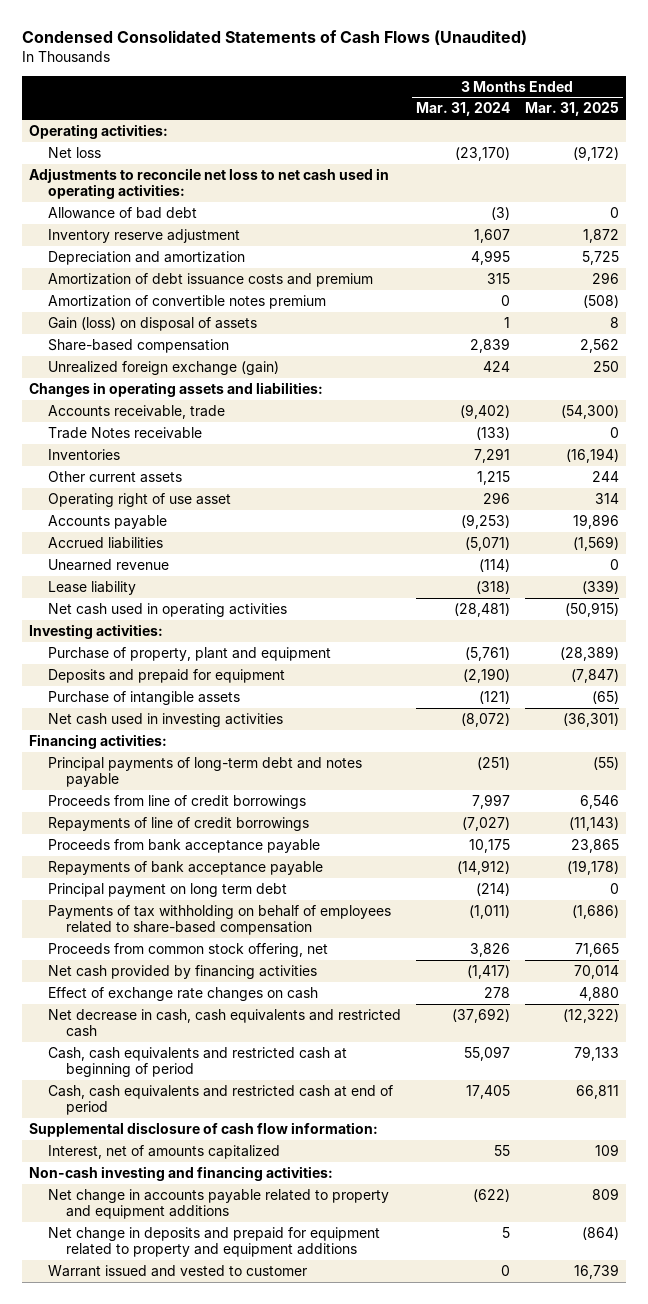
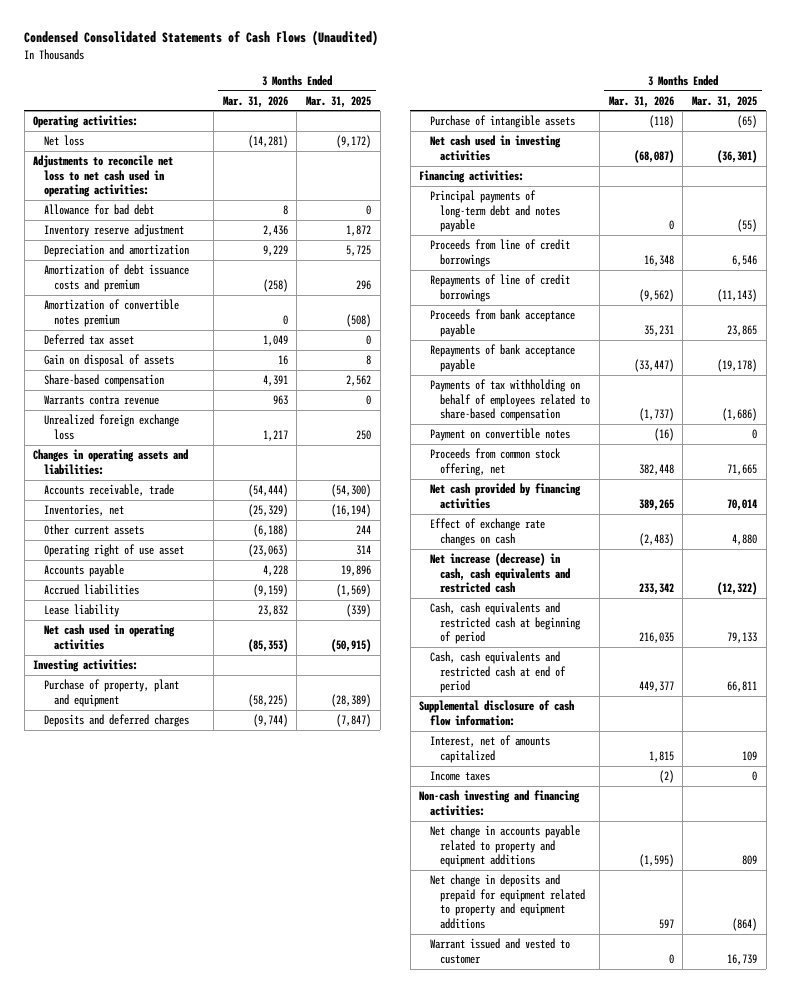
- | 3 Months Ended Mar. 31, 2024 | 3 Months Ended Mar. 31, 2025
+ | 3 Months Ended Mar. 31, 2026 | 3 Months Ended Mar. 31, 2025
- Allowance of bad debt | (3) | 0
+ Allowance for bad debt | 8 | 0
- Gain (loss) on disposal of assets | 1 | 8
+ Deferred tax asset | 1,049 | 0
+ Gain on disposal of assets | 16 | 8
- Unrealized foreign exchange (gain) | 424 | 250
+ Warrants contra revenue | 963 | 0
+ Unrealized foreign exchange loss | 1,217 | 250
- Trade Notes receivable | (133) | 0
- Inventories | 7,291 | (16,194)
+ Inventories, net | (25,329) | (16,194)
- Unearned revenue | (114) | 0
- Deposits and prepaid for equipment | (2,190) | (7,847)
+ Deposits and deferred charges | (9,744) | (7,847)
- Principal payment on long term debt | (214) | 0
+ Payment on convertible notes | (16) | 0
- Net decrease in cash, cash equivalents and restricted cash | (37,692) | (12,322)
+ Net increase (decrease) in cash, cash equivalents and restricted cash | 233,342 | (12,322)
+ Income taxes | (2) | 0

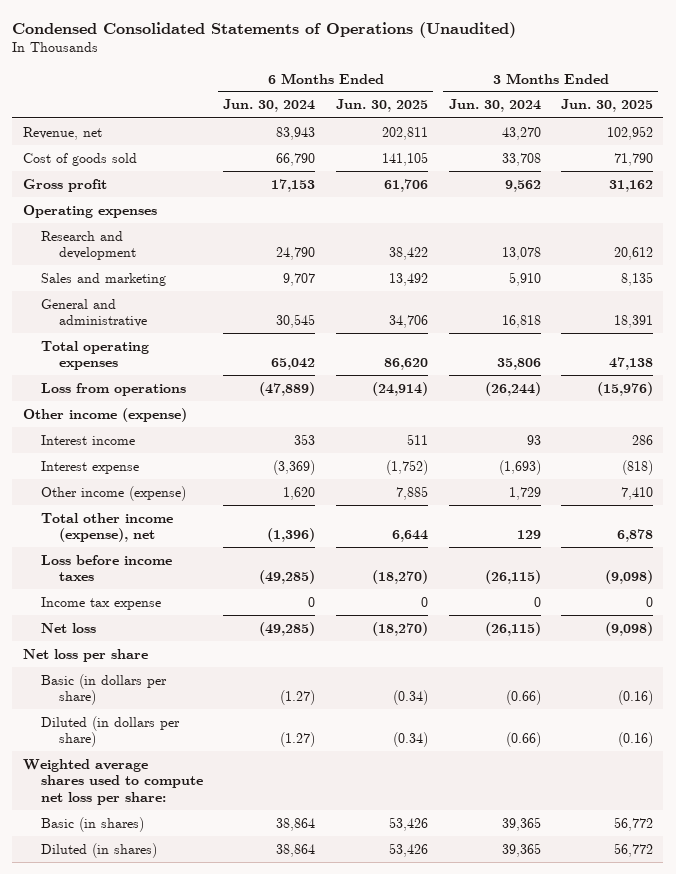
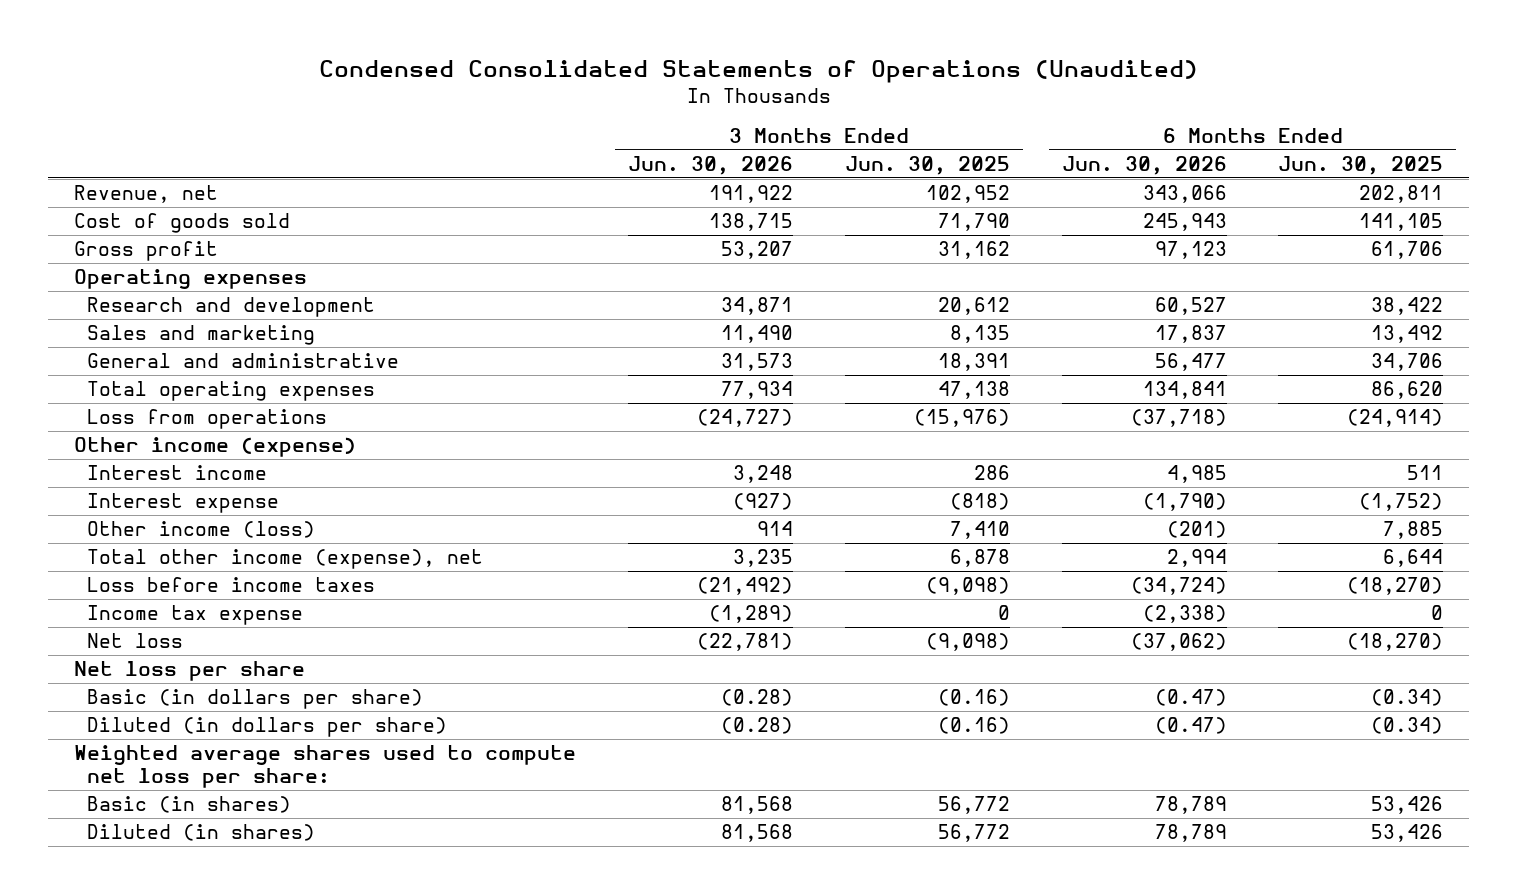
- | 6 Months Ended Jun. 30, 2024 | 6 Months Ended Jun. 30, 2025 | 3 Months Ended Jun. 30, 2024 | 3 Months Ended Jun. 30, 2025
+ | 3 Months Ended Jun. 30, 2026 | 3 Months Ended Jun. 30, 2025 | 6 Months Ended Jun. 30, 2026 | 6 Months Ended Jun. 30, 2025
- Other income (expense) | 1,620 | 7,885 | 1,729 | 7,410
+ Other income (loss) | 914 | 7,410 | (201) | 7,885

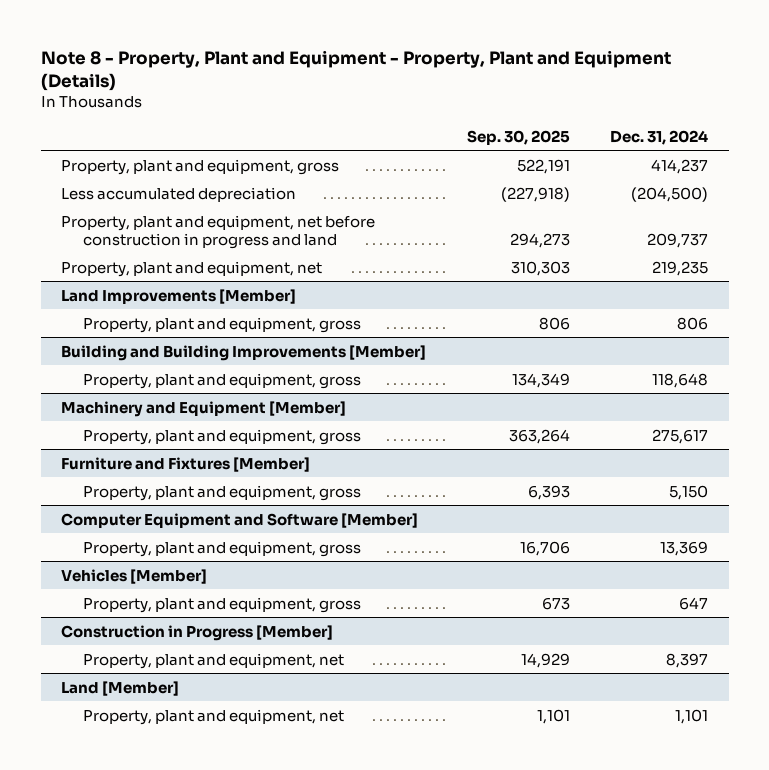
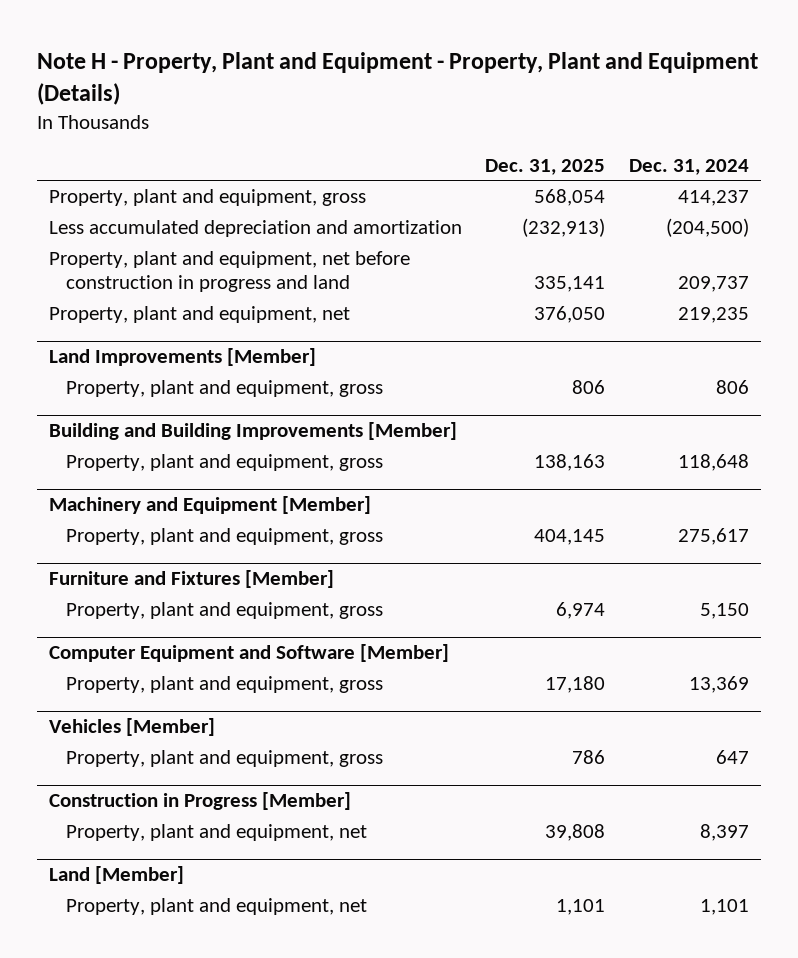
- Note 8 - Property, Plant and Equipment - Property, Plant and Equipment (Details)
+ Note H - Property, Plant and Equipment - Property, Plant and Equipment (Details)
- | Sep. 30, 2025 | Dec. 31, 2024
+ | Dec. 31, 2025 | Dec. 31, 2024
- Less accumulated depreciation | (227,918) | (204,500)
+ Less accumulated depreciation and amortization | (232,913) | (204,500)

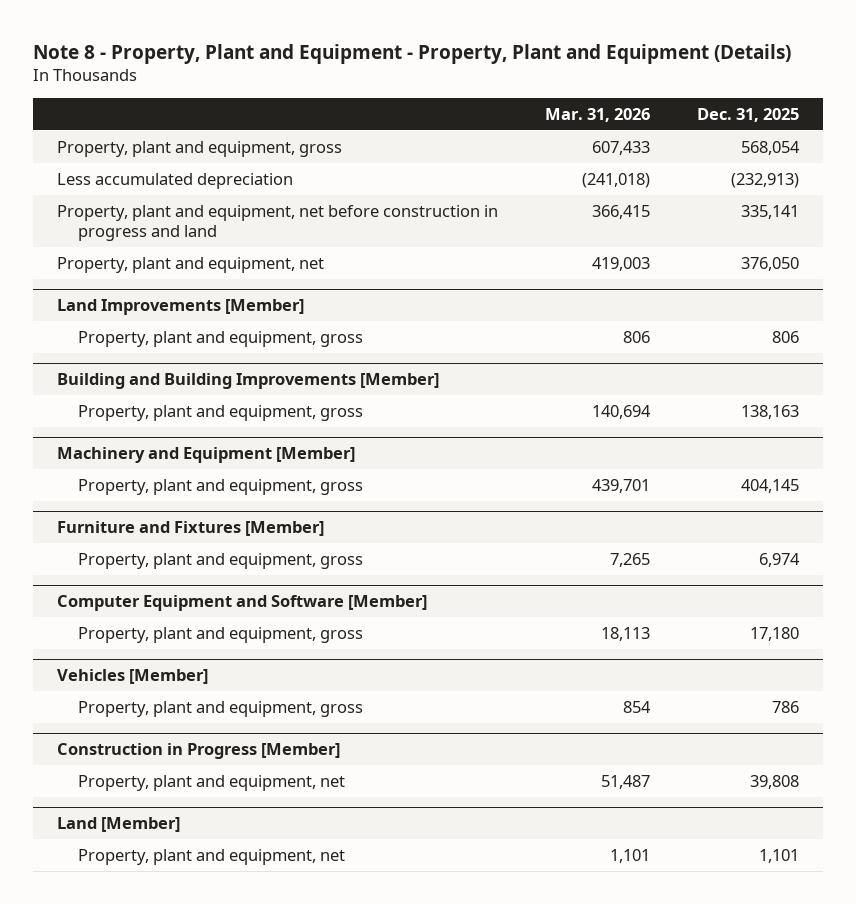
- Note H - Property, Plant and Equipment - Property, Plant and Equipment (Details)
+ Note 8 - Property, Plant and Equipment - Property, Plant and Equipment (Details)
- | Dec. 31, 2025 | Dec. 31, 2024
+ | Mar. 31, 2026 | Dec. 31, 2025
- Less accumulated depreciation and amortization | (232,913) | (204,500)
+ Less accumulated depreciation | (241,018) | (232,913)

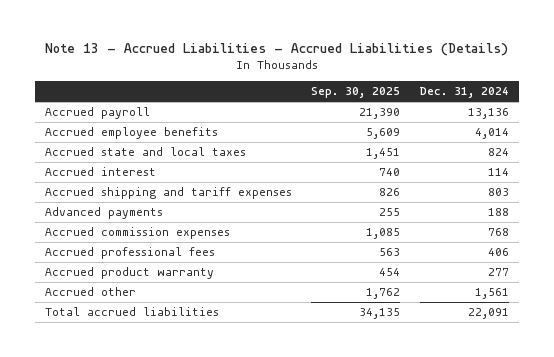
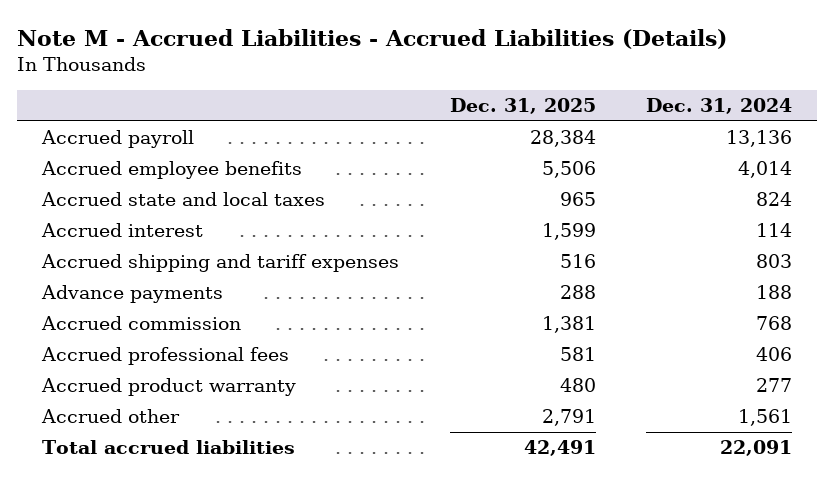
- Note 13 - Accrued Liabilities - Accrued Liabilities (Details)
+ Note M - Accrued Liabilities - Accrued Liabilities (Details)
- | Sep. 30, 2025 | Dec. 31, 2024
+ | Dec. 31, 2025 | Dec. 31, 2024
- Advanced payments | 255 | 188
- Accrued commission expenses | 1,085 | 768
+ Advance payments | 288 | 188
+ Accrued commission | 1,381 | 768

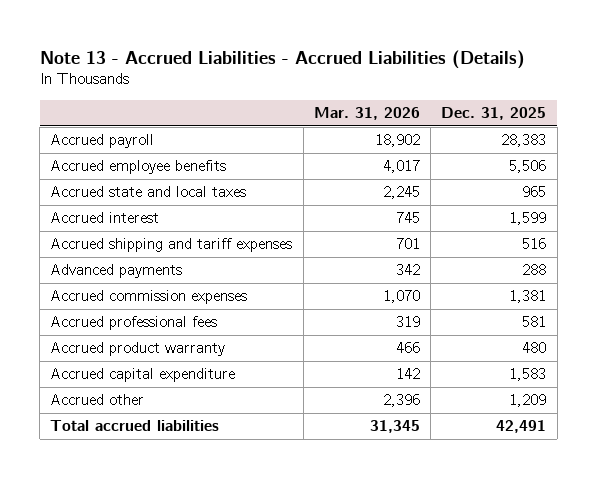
- Note M - Accrued Liabilities - Accrued Liabilities (Details)
+ Note 13 - Accrued Liabilities - Accrued Liabilities (Details)
- | Dec. 31, 2025 | Dec. 31, 2024
+ | Mar. 31, 2026 | Dec. 31, 2025
- Accrued payroll | 28,384 | 13,136
+ Accrued payroll | 18,902 | 28,383
- Advance payments | 288 | 188
- Accrued commission | 1,381 | 768
+ Advanced payments | 342 | 288
+ Accrued commission expenses | 1,070 | 1,381
- Accrued other | 2,791 | 1,561
+ Accrued capital expenditure | 142 | 1,583
+ Accrued other | 2,396 | 1,209

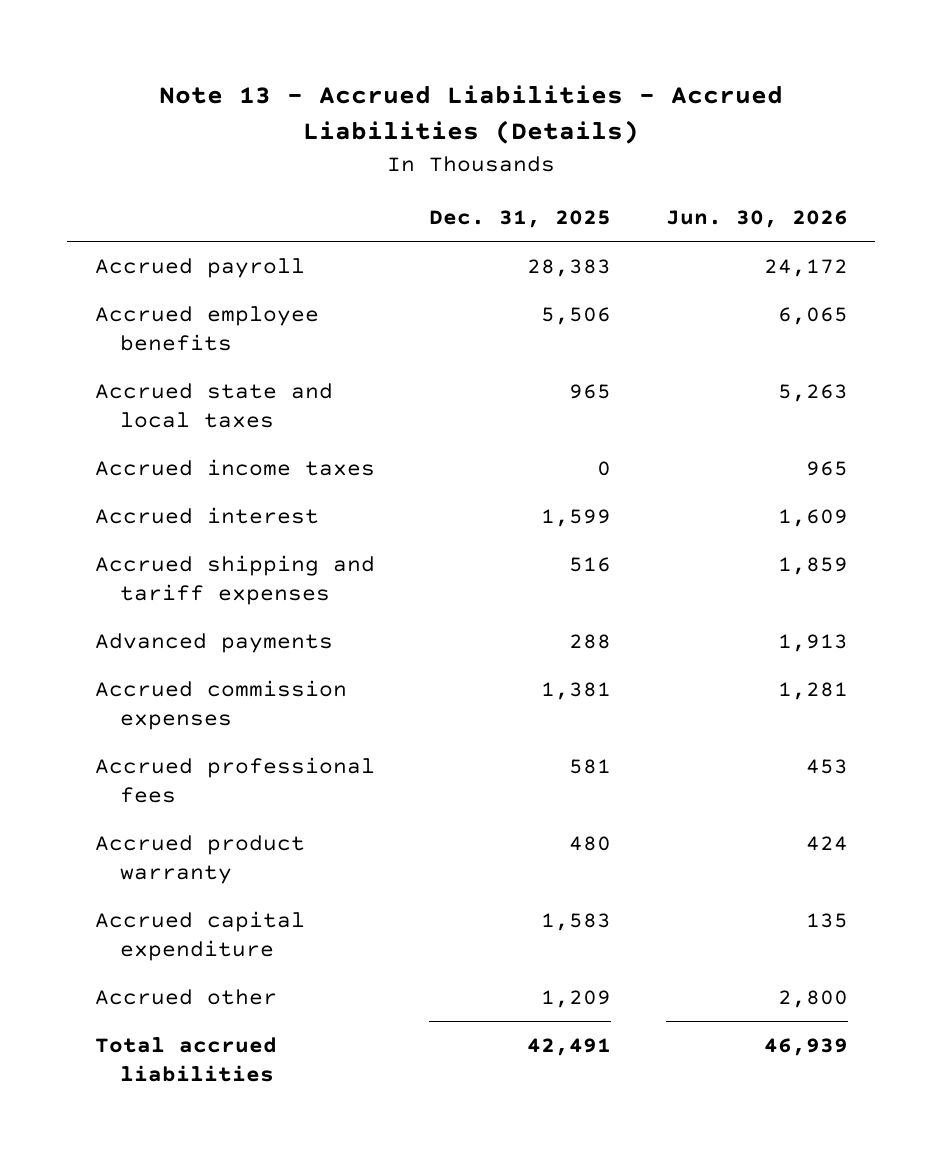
- | Mar. 31, 2026 | Dec. 31, 2025
+ | Dec. 31, 2025 | Jun. 30, 2026
+ Accrued income taxes | 0 | 965

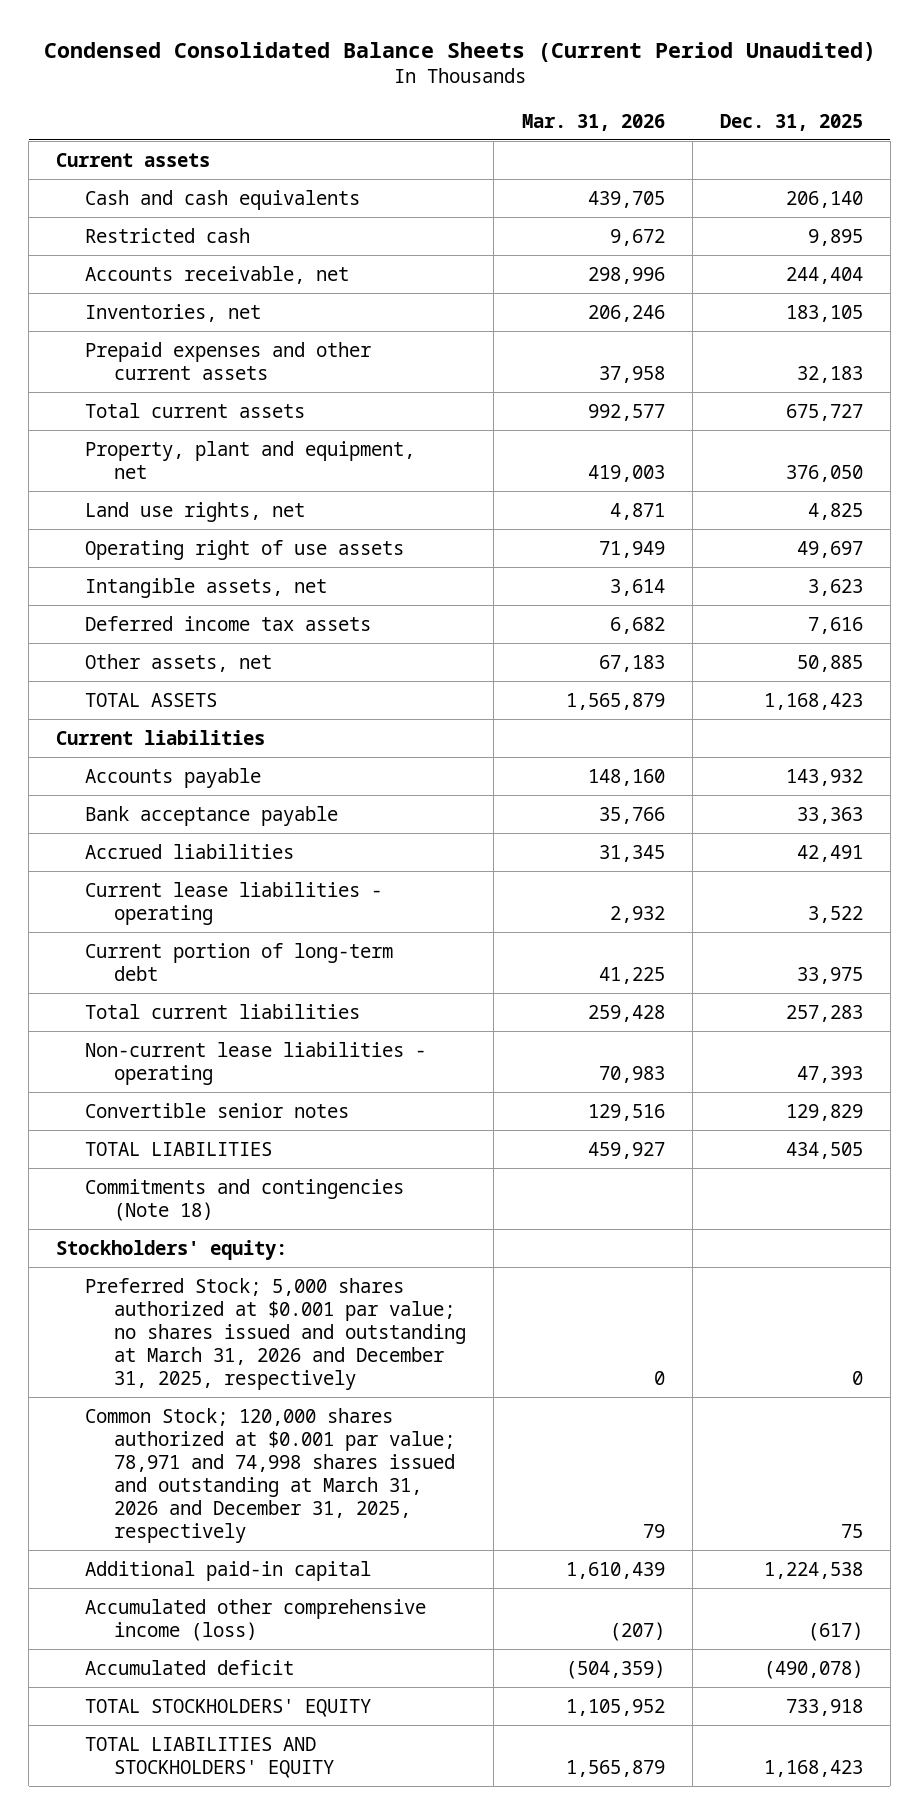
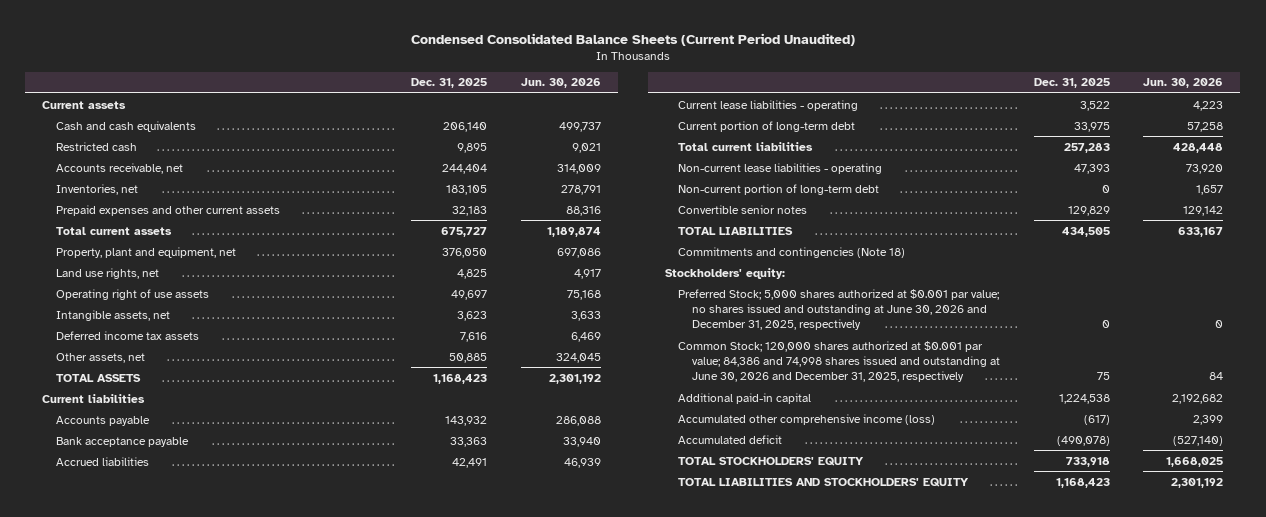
- | Mar. 31, 2026 | Dec. 31, 2025
+ | Dec. 31, 2025 | Jun. 30, 2026
+ Non-current portion of long-term debt | 0 | 1,657
- Preferred Stock; 5,000 shares authorized at $0.001 par value; no shares issued and outstanding at March 31, 2026 and December 31, 2025, respectively | 0 | 0
- Common Stock; 120,000 shares authorized at $0.001 par value; 78,971 and 74,998 shares issued and outstanding at March 31, 2026 and December 31, 2025, respectively | 79 | 75
+ Preferred Stock; 5,000 shares authorized at $0.001 par value; no shares issued and outstanding at June 30, 2026 and December 31, 2025, respectively | 0 | 0
+ Common Stock; 120,000 shares authorized at $0.001 par value; 84,386 and 74,998 shares issued and outstanding at June 30, 2026 and December 31, 2025, respectively | 75 | 84

